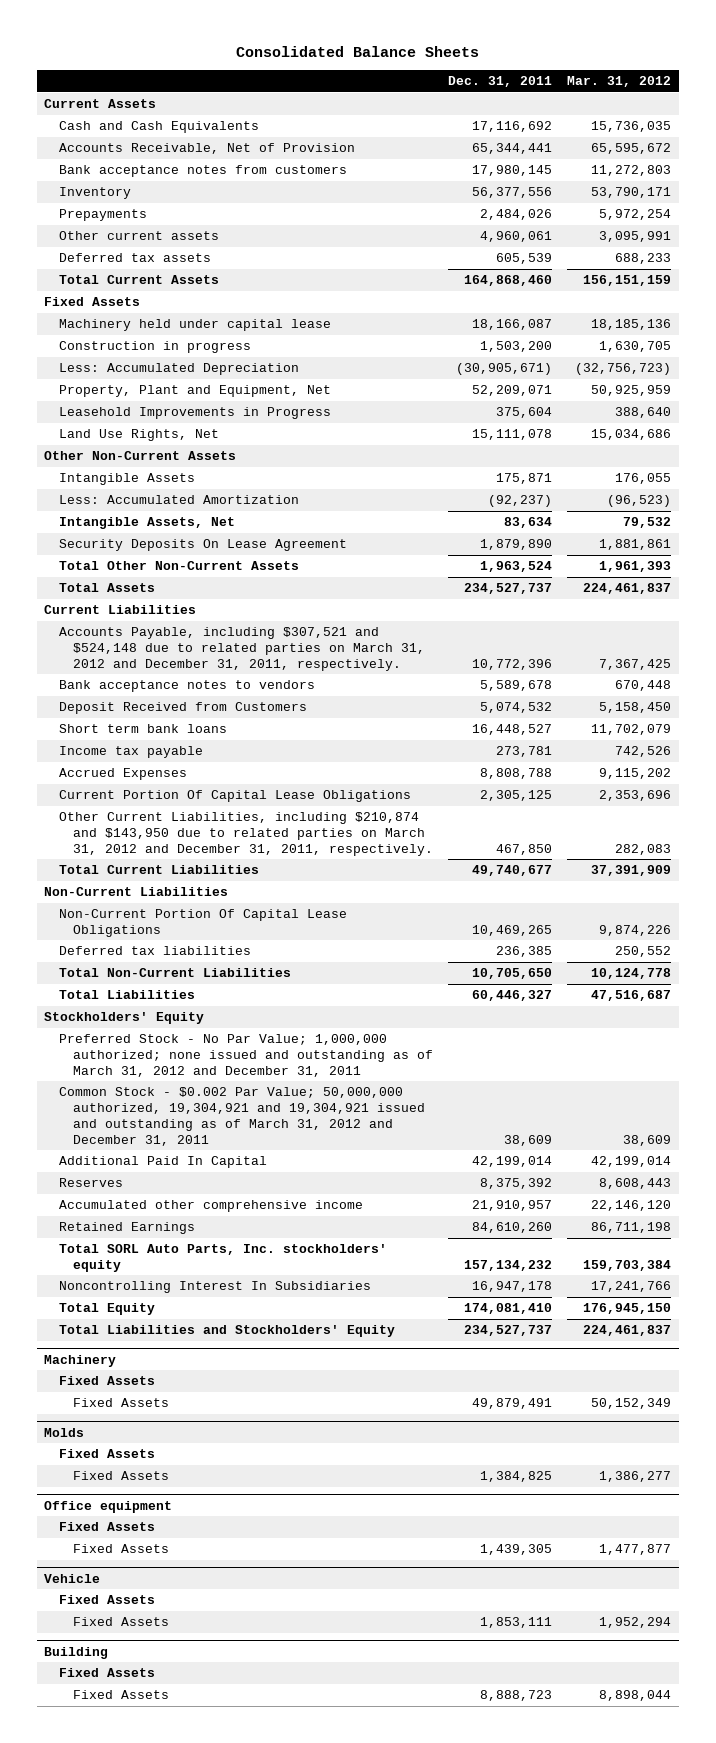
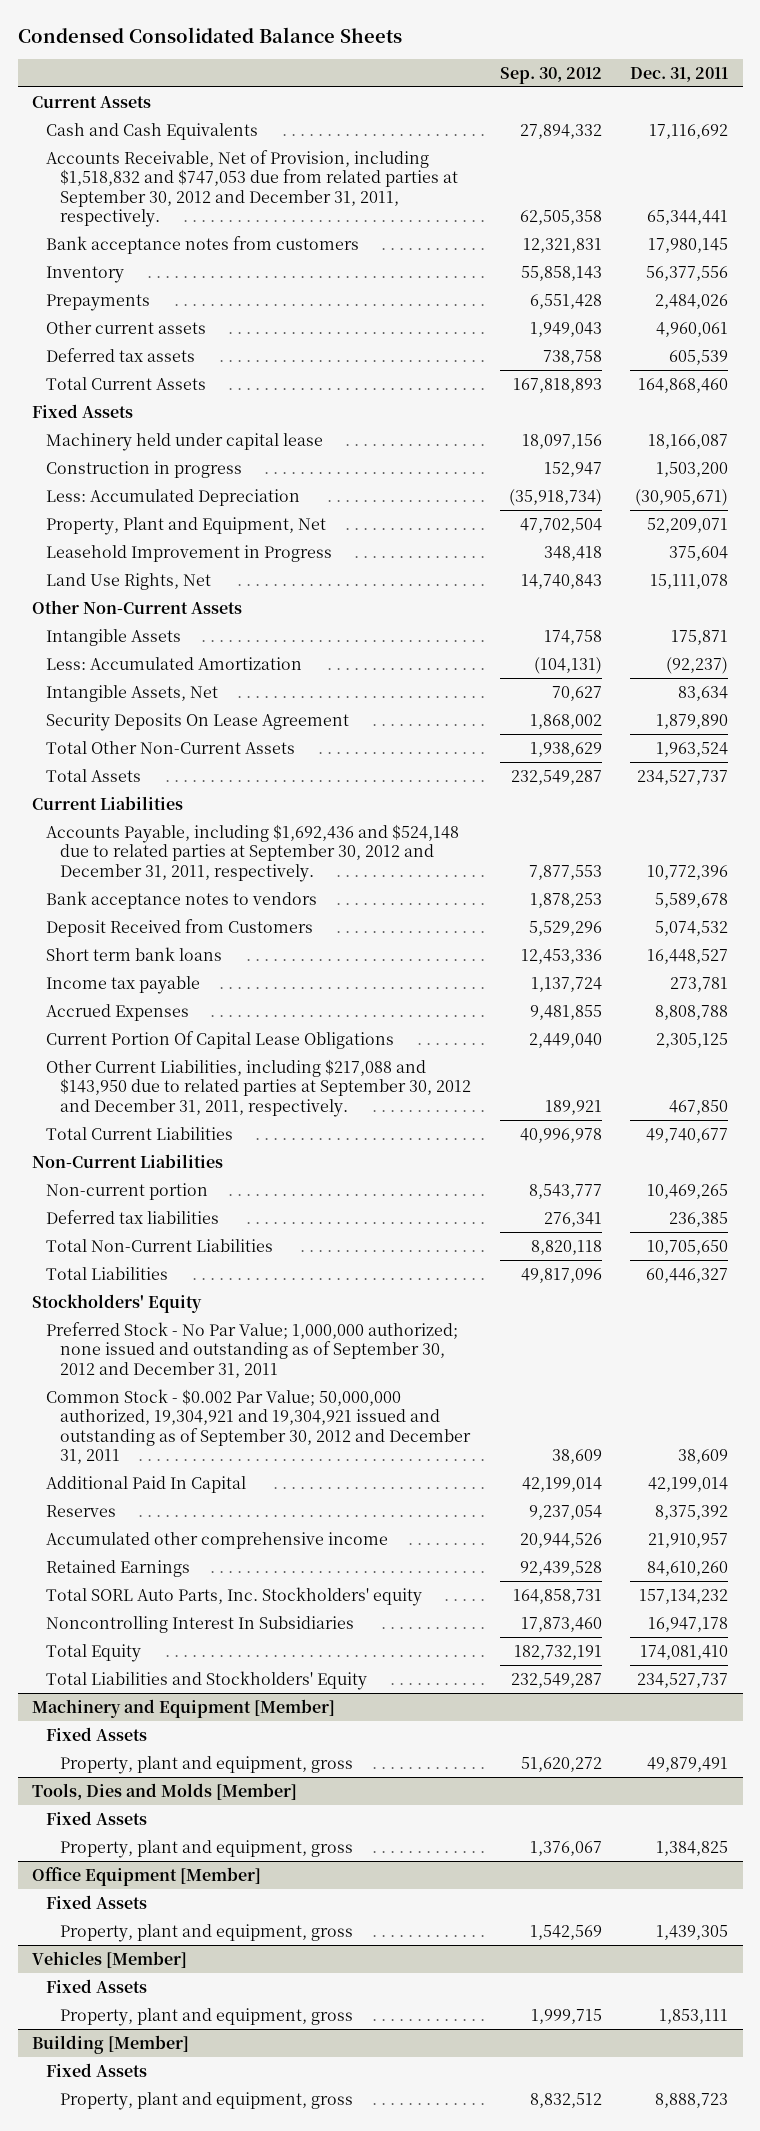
- Consolidated Balance Sheets
+ Condensed Consolidated Balance Sheets
- | Dec. 31, 2011 | Mar. 31, 2012
+ | Sep. 30, 2012 | Dec. 31, 2011
- Accounts Receivable, Net of Provision | 65,344,441 | 65,595,672
+ Accounts Receivable, Net of Provision, including $1,518,832 and $747,053 due from related parties at September 30, 2012 and December 31, 2011, respectively. | 62,505,358 | 65,344,441
- Leasehold Improvements in Progress | 375,604 | 388,640
+ Leasehold Improvement in Progress | 348,418 | 375,604
- Accounts Payable, including $307,521 and $524,148 due to related parties on March 31, 2012 and December 31, 2011, respectively. | 10,772,396 | 7,367,425
+ Accounts Payable, including $1,692,436 and $524,148 due to related parties at September 30, 2012 and December 31, 2011, respectively. | 7,877,553 | 10,772,396
- Other Current Liabilities, including $210,874 and $143,950 due to related parties on March 31, 2012 and December 31, 2011, respectively. | 467,850 | 282,083
+ Other Current Liabilities, including $217,088 and $143,950 due to related parties at September 30, 2012 and December 31, 2011, respectively. | 189,921 | 467,850
- Non-Current Portion Of Capital Lease Obligations | 10,469,265 | 9,874,226
+ Non-current portion | 8,543,777 | 10,469,265
- Preferred Stock - No Par Value; 1,000,000 authorized; none issued and outstanding as of March 31, 2012 and December 31, 2011
- Common Stock - $0.002 Par Value; 50,000,000 authorized, 19,304,921 and 19,304,921 issued and outstanding as of March 31, 2012 and December 31, 2011 | 38,609 | 38,609
+ Preferred Stock - No Par Value; 1,000,000 authorized; none issued and outstanding as of September 30, 2012 and December 31, 2011
+ Common Stock - $0.002 Par Value; 50,000,000 authorized, 19,304,921 and 19,304,921 issued and outstanding as of September 30, 2012 and December 31, 2011 | 38,609 | 38,609
- Total SORL Auto Parts, Inc. stockholders' equity | 157,134,232 | 159,703,384
+ Total SORL Auto Parts, Inc. Stockholders' equity | 164,858,731 | 157,134,232
- Machinery
+ Machinery and Equipment [Member]
- Fixed Assets | 49,879,491 | 50,152,349
- Molds
+ Property, plant and equipment, gross | 51,620,272 | 49,879,491
+ Tools, Dies and Molds [Member]
- Fixed Assets | 1,384,825 | 1,386,277
- Office equipment
+ Property, plant and equipment, gross | 1,376,067 | 1,384,825
+ Office Equipment [Member]
- Fixed Assets | 1,439,305 | 1,477,877
- Vehicle
+ Property, plant and equipment, gross | 1,542,569 | 1,439,305
+ Vehicles [Member]
- Fixed Assets | 1,853,111 | 1,952,294
- Building
+ Property, plant and equipment, gross | 1,999,715 | 1,853,111
+ Building [Member]
- Fixed Assets | 8,888,723 | 8,898,044
+ Property, plant and equipment, gross | 8,832,512 | 8,888,723

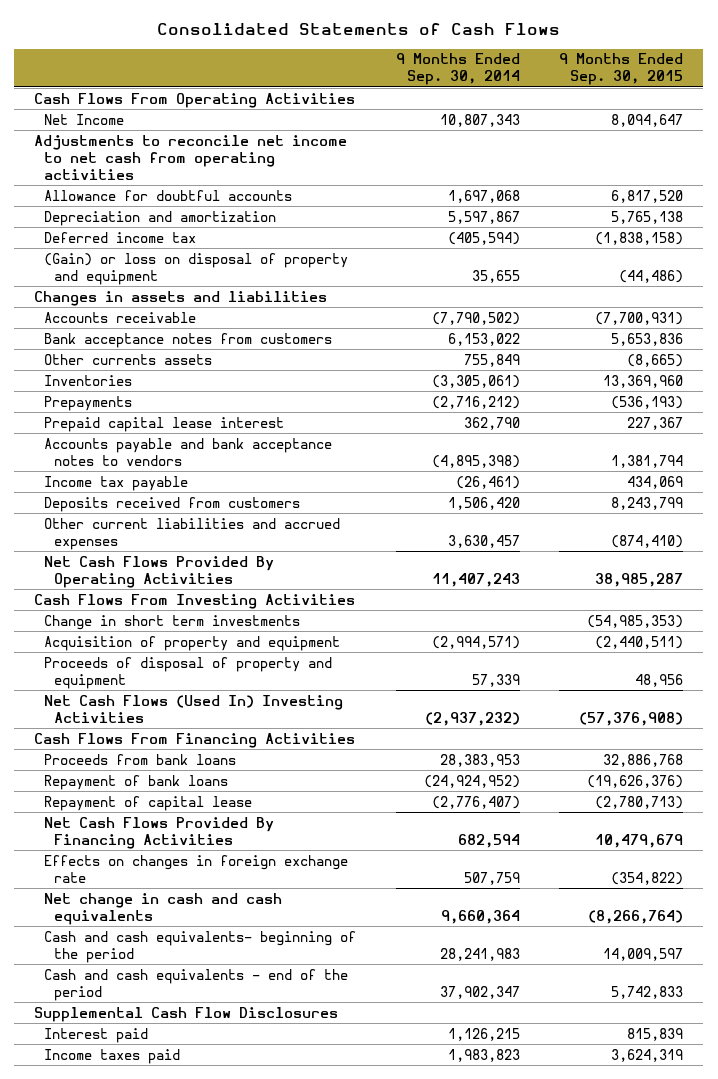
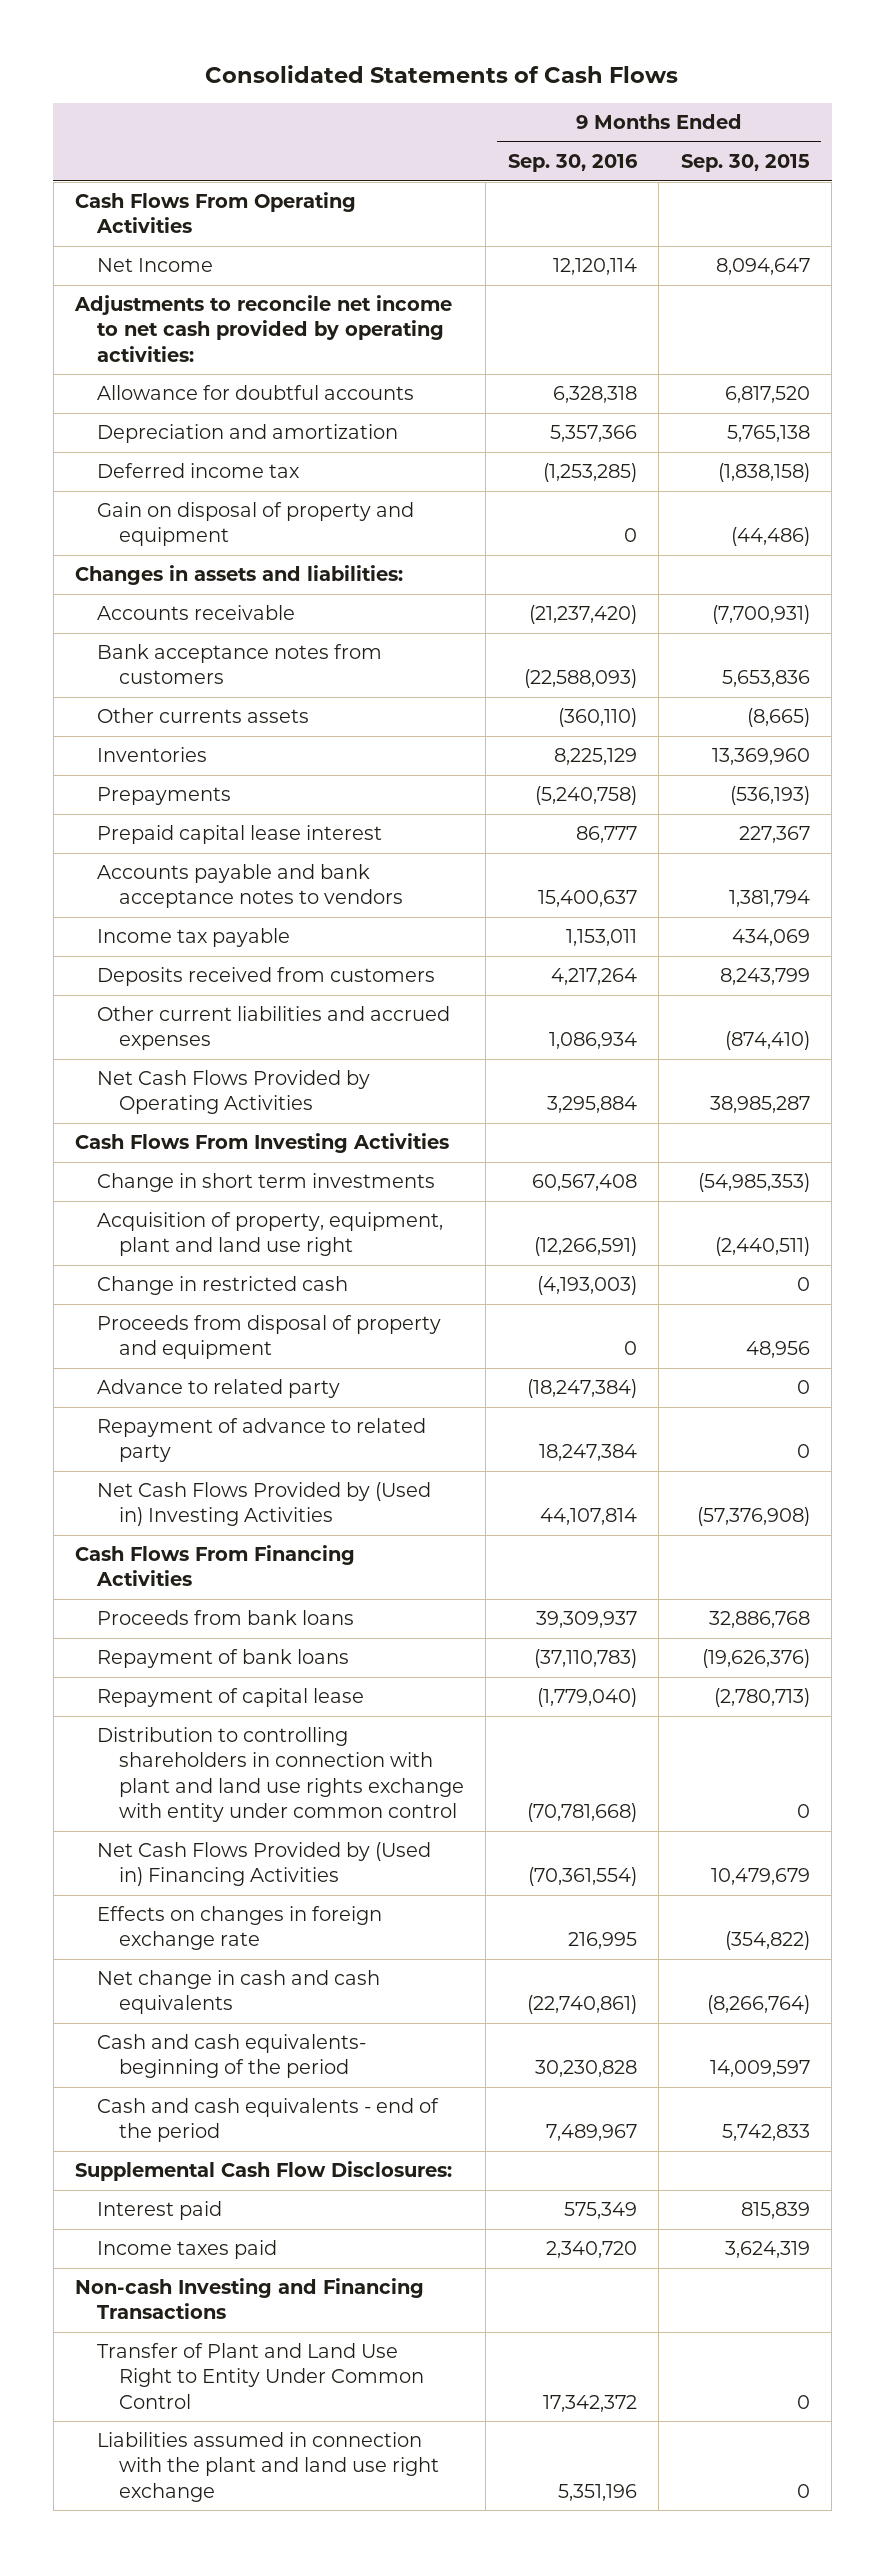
- | 9 Months Ended Sep. 30, 2014 | 9 Months Ended Sep. 30, 2015
+ | 9 Months Ended Sep. 30, 2016 | 9 Months Ended Sep. 30, 2015
- Adjustments to reconcile net income to net cash from operating activities
+ Adjustments to reconcile net income to net cash provided by operating activities:
- (Gain) or loss on disposal of property and equipment | 35,655 | (44,486)
- Changes in assets and liabilities
+ Gain on disposal of property and equipment | 0 | (44,486)
+ Changes in assets and liabilities:
- Net Cash Flows Provided By Operating Activities | 11,407,243 | 38,985,287
+ Net Cash Flows Provided by Operating Activities | 3,295,884 | 38,985,287
- Acquisition of property and equipment | (2,994,571) | (2,440,511)
- Proceeds of disposal of property and equipment | 57,339 | 48,956
- Net Cash Flows (Used In) Investing Activities | (2,937,232) | (57,376,908)
+ Acquisition of property, equipment, plant and land use right | (12,266,591) | (2,440,511)
+ Change in restricted cash | (4,193,003) | 0
+ Proceeds from disposal of property and equipment | 0 | 48,956
+ Advance to related party | (18,247,384) | 0
+ Repayment of advance to related party | 18,247,384 | 0
+ Net Cash Flows Provided by (Used in) Investing Activities | 44,107,814 | (57,376,908)
- Net Cash Flows Provided By Financing Activities | 682,594 | 10,479,679
+ Distribution to controlling shareholders in connection with plant and land use rights exchange with entity under common control | (70,781,668) | 0
+ Net Cash Flows Provided by (Used in) Financing Activities | (70,361,554) | 10,479,679
- Supplemental Cash Flow Disclosures
+ Supplemental Cash Flow Disclosures:
+ Non-cash Investing and Financing Transactions
+ Transfer of Plant and Land Use Right to Entity Under Common Control | 17,342,372 | 0
+ Liabilities assumed in connection with the plant and land use right exchange | 5,351,196 | 0

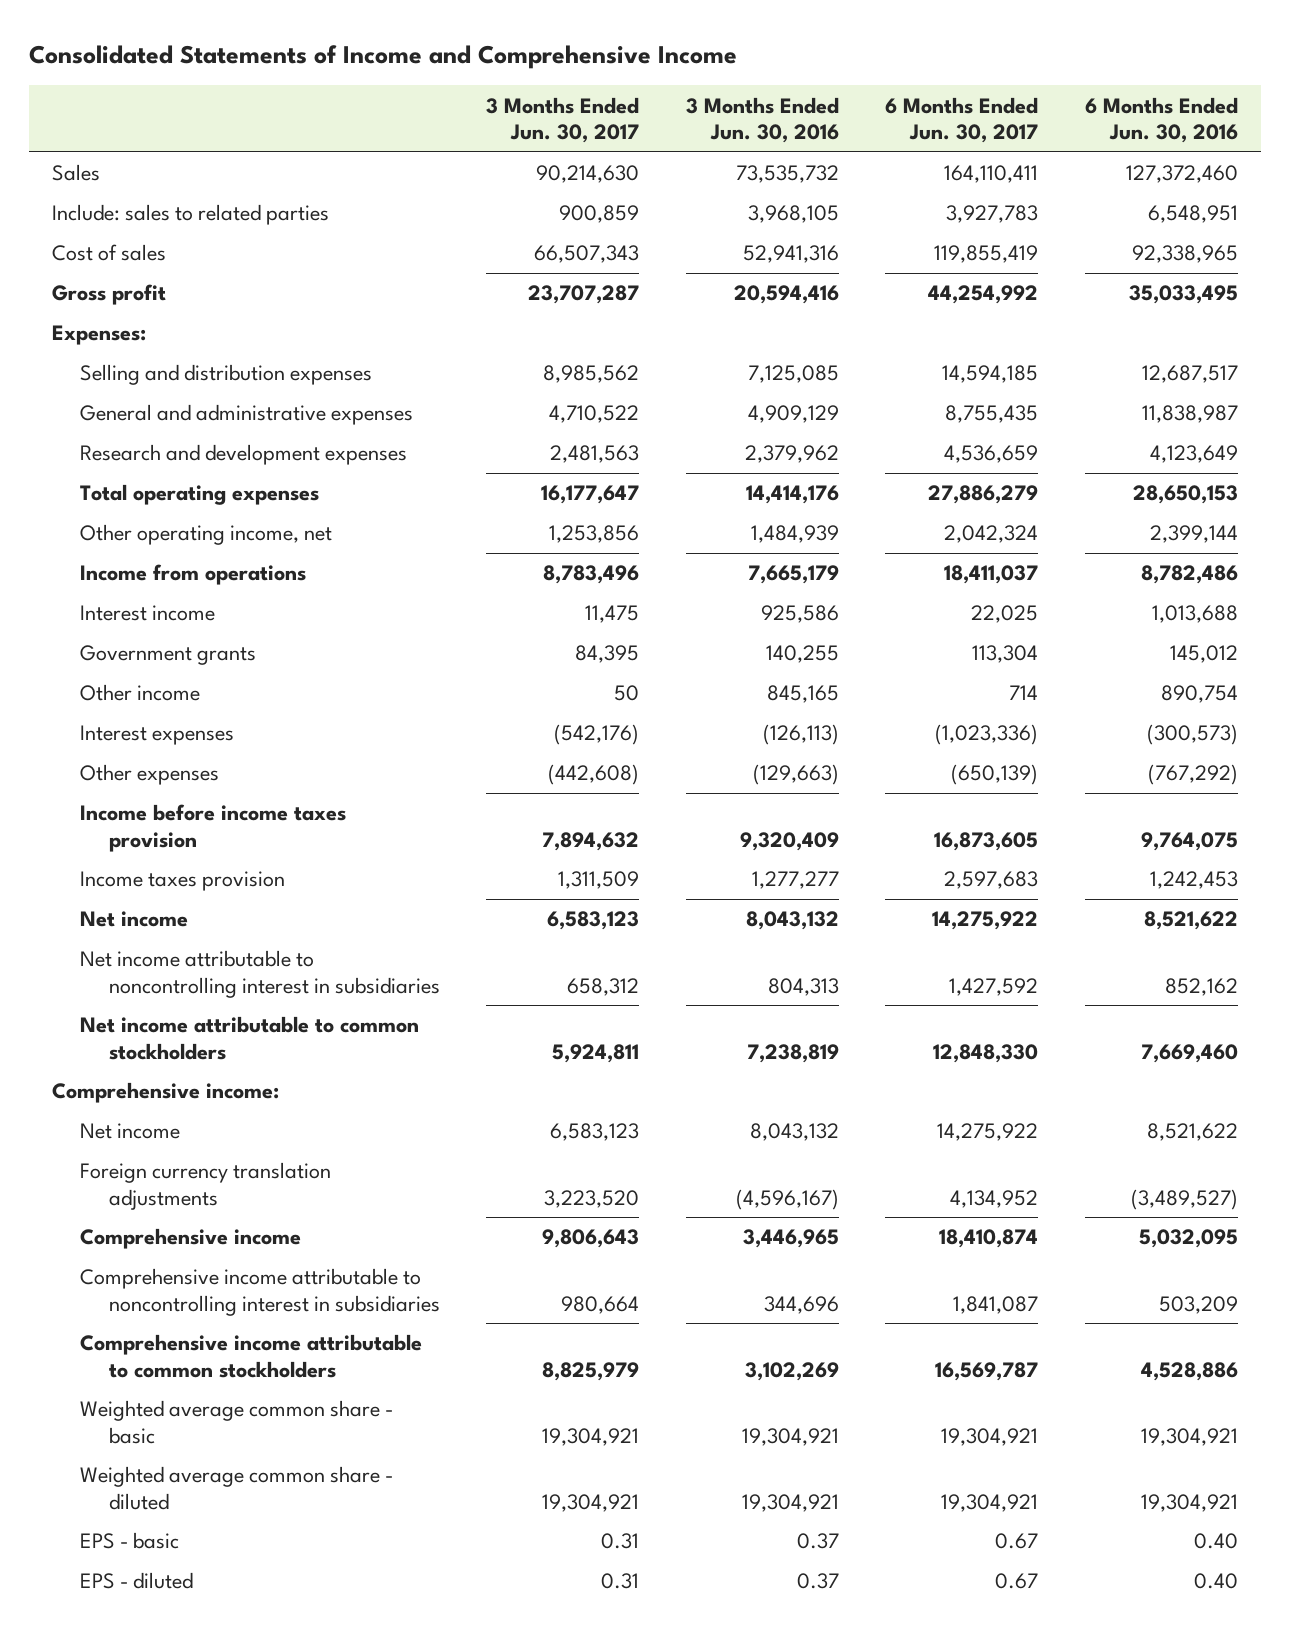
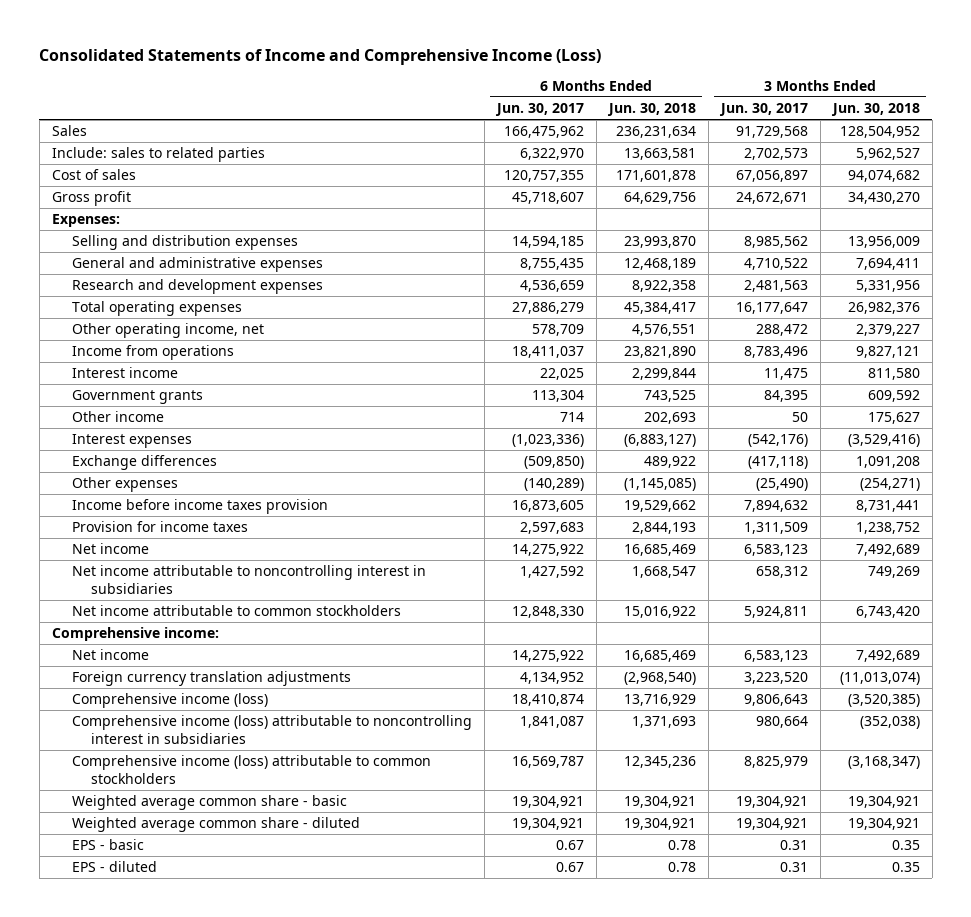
- Consolidated Statements of Income and Comprehensive Income
+ Consolidated Statements of Income and Comprehensive Income (Loss)
- | 3 Months Ended Jun. 30, 2017 | 3 Months Ended Jun. 30, 2016 | 6 Months Ended Jun. 30, 2017 | 6 Months Ended Jun. 30, 2016
+ | 6 Months Ended Jun. 30, 2017 | 6 Months Ended Jun. 30, 2018 | 3 Months Ended Jun. 30, 2017 | 3 Months Ended Jun. 30, 2018
- Sales | 90,214,630 | 73,535,732 | 164,110,411 | 127,372,460
- Include: sales to related parties | 900,859 | 3,968,105 | 3,927,783 | 6,548,951
- Cost of sales | 66,507,343 | 52,941,316 | 119,855,419 | 92,338,965
- Gross profit | 23,707,287 | 20,594,416 | 44,254,992 | 35,033,495
+ Sales | 166,475,962 | 236,231,634 | 91,729,568 | 128,504,952
+ Include: sales to related parties | 6,322,970 | 13,663,581 | 2,702,573 | 5,962,527
+ Cost of sales | 120,757,355 | 171,601,878 | 67,056,897 | 94,074,682
+ Gross profit | 45,718,607 | 64,629,756 | 24,672,671 | 34,430,270
- Other operating income, net | 1,253,856 | 1,484,939 | 2,042,324 | 2,399,144
+ Other operating income, net | 578,709 | 4,576,551 | 288,472 | 2,379,227
- Other expenses | (442,608) | (129,663) | (650,139) | (767,292)
+ Exchange differences | (509,850) | 489,922 | (417,118) | 1,091,208
+ Other expenses | (140,289) | (1,145,085) | (25,490) | (254,271)
- Income taxes provision | 1,311,509 | 1,277,277 | 2,597,683 | 1,242,453
+ Provision for income taxes | 2,597,683 | 2,844,193 | 1,311,509 | 1,238,752
- Comprehensive income | 9,806,643 | 3,446,965 | 18,410,874 | 5,032,095
- Comprehensive income attributable to noncontrolling interest in subsidiaries | 980,664 | 344,696 | 1,841,087 | 503,209
- Comprehensive income attributable to common stockholders | 8,825,979 | 3,102,269 | 16,569,787 | 4,528,886
+ Comprehensive income (loss) | 18,410,874 | 13,716,929 | 9,806,643 | (3,520,385)
+ Comprehensive income (loss) attributable to noncontrolling interest in subsidiaries | 1,841,087 | 1,371,693 | 980,664 | (352,038)
+ Comprehensive income (loss) attributable to common stockholders | 16,569,787 | 12,345,236 | 8,825,979 | (3,168,347)

